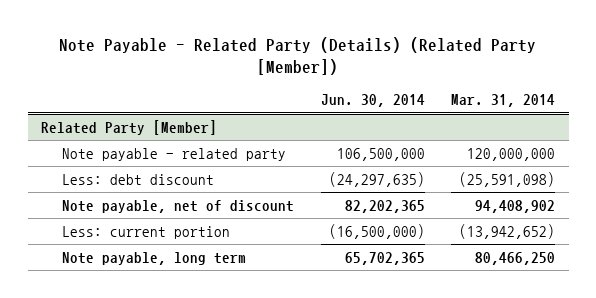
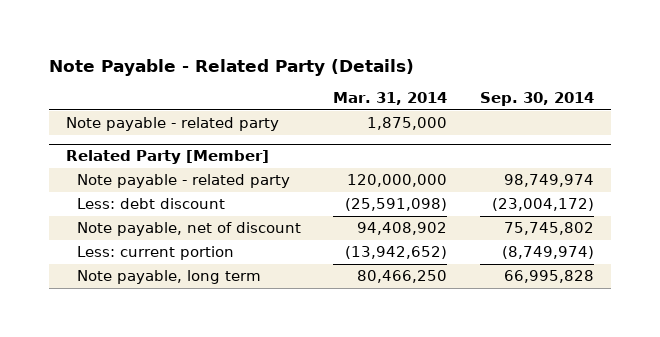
- Note Payable - Related Party (Details) (Related Party [Member])
+ Note Payable - Related Party (Details)
- | Jun. 30, 2014 | Mar. 31, 2014
+ | Mar. 31, 2014 | Sep. 30, 2014
+ Note payable - related party | 1,875,000 |

